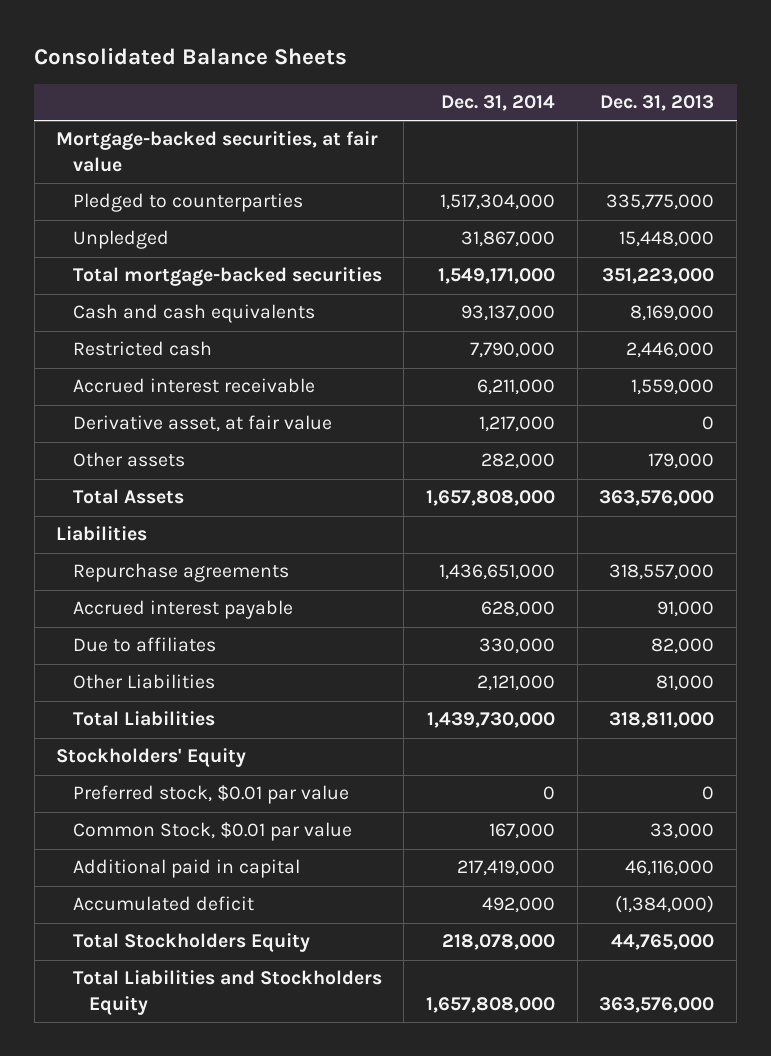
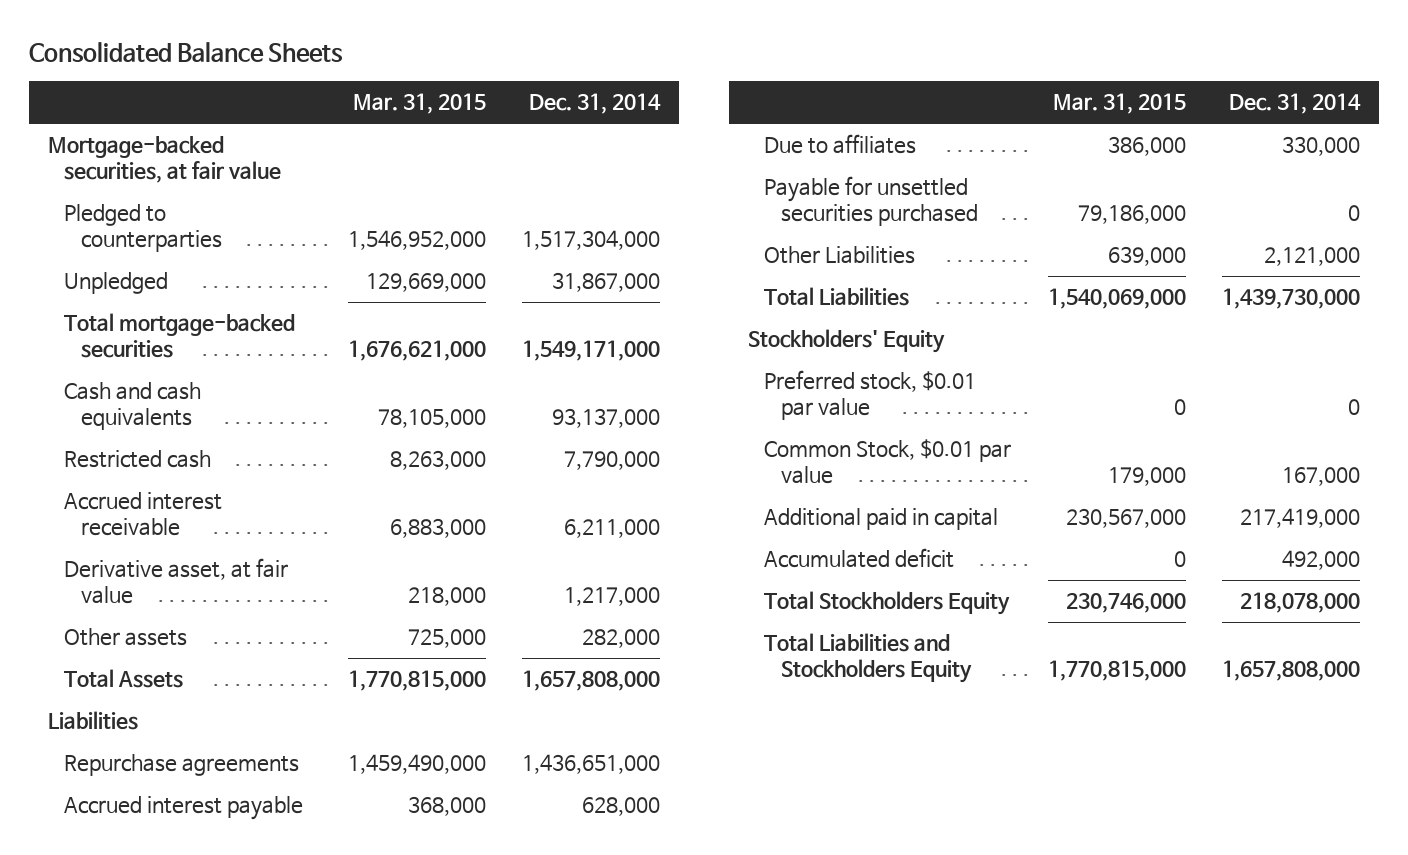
- | Dec. 31, 2014 | Dec. 31, 2013
+ | Mar. 31, 2015 | Dec. 31, 2014
+ Payable for unsettled securities purchased | 79,186,000 | 0

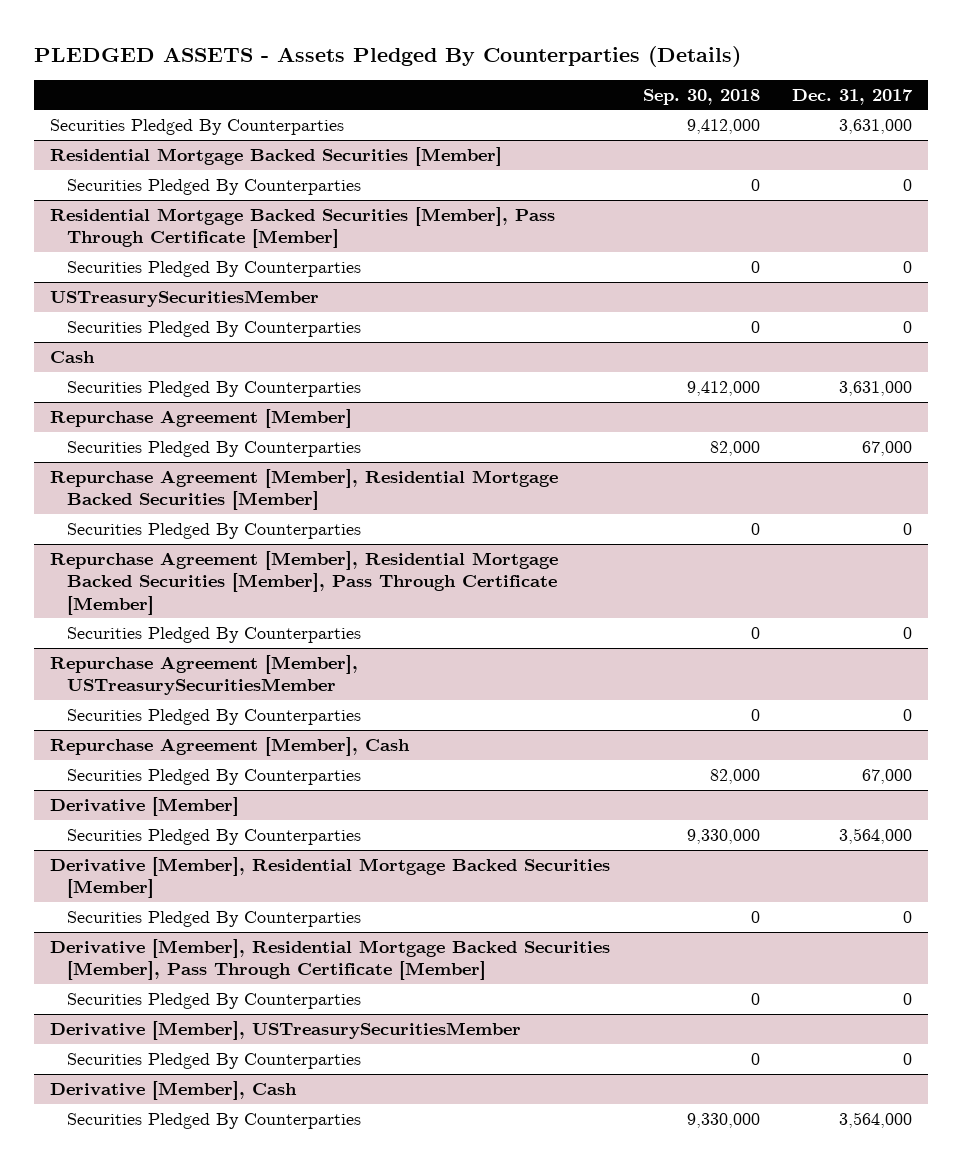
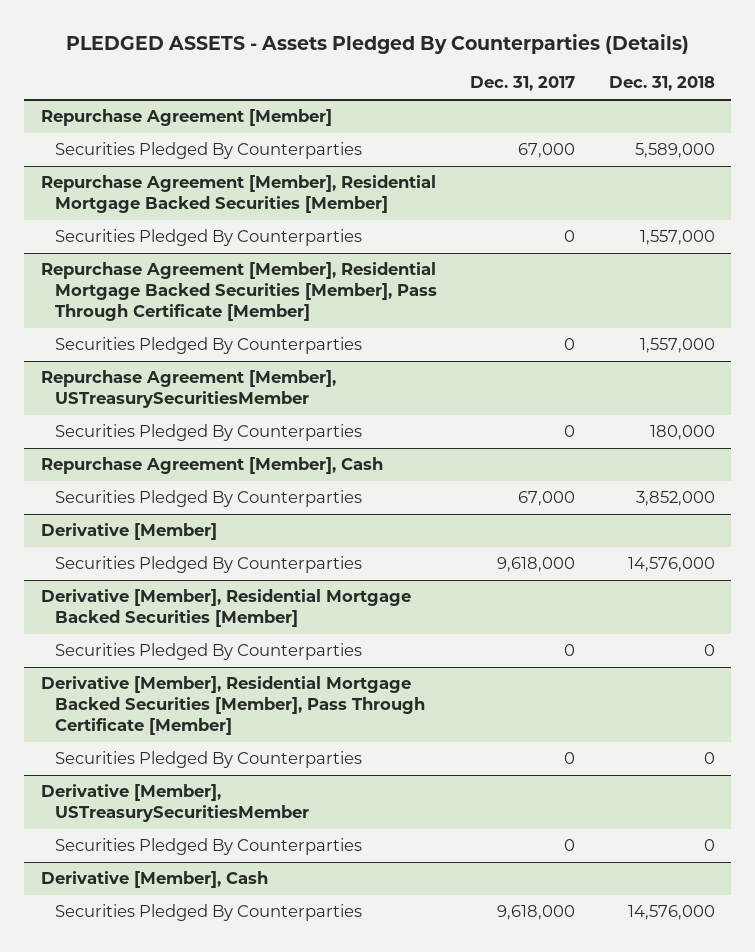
- | Sep. 30, 2018 | Dec. 31, 2017
+ | Dec. 31, 2017 | Dec. 31, 2018
- Securities Pledged By Counterparties | 9,412,000 | 3,631,000
- Residential Mortgage Backed Securities [Member]
- Securities Pledged By Counterparties | 0 | 0
- Residential Mortgage Backed Securities [Member], Pass Through Certificate [Member]
- Securities Pledged By Counterparties | 0 | 0
- USTreasurySecuritiesMember
- Securities Pledged By Counterparties | 0 | 0
- Cash
- Securities Pledged By Counterparties | 9,412,000 | 3,631,000
@ Derivative [Member]
- Securities Pledged By Counterparties | 9,330,000 | 3,564,000
+ Securities Pledged By Counterparties | 9,618,000 | 14,576,000
@ Derivative [Member], Cash
- Securities Pledged By Counterparties | 9,330,000 | 3,564,000
+ Securities Pledged By Counterparties | 9,618,000 | 14,576,000

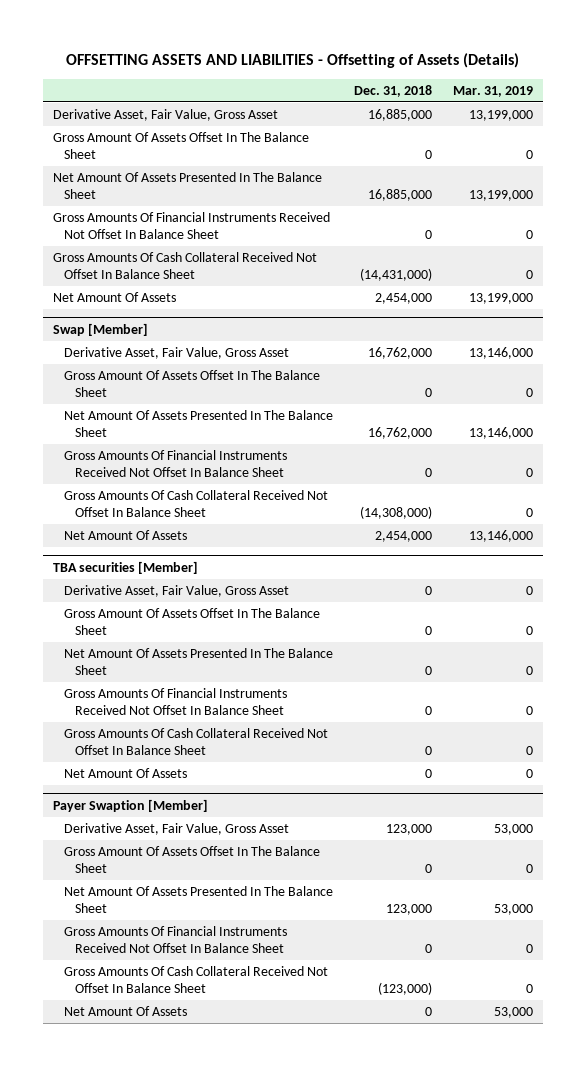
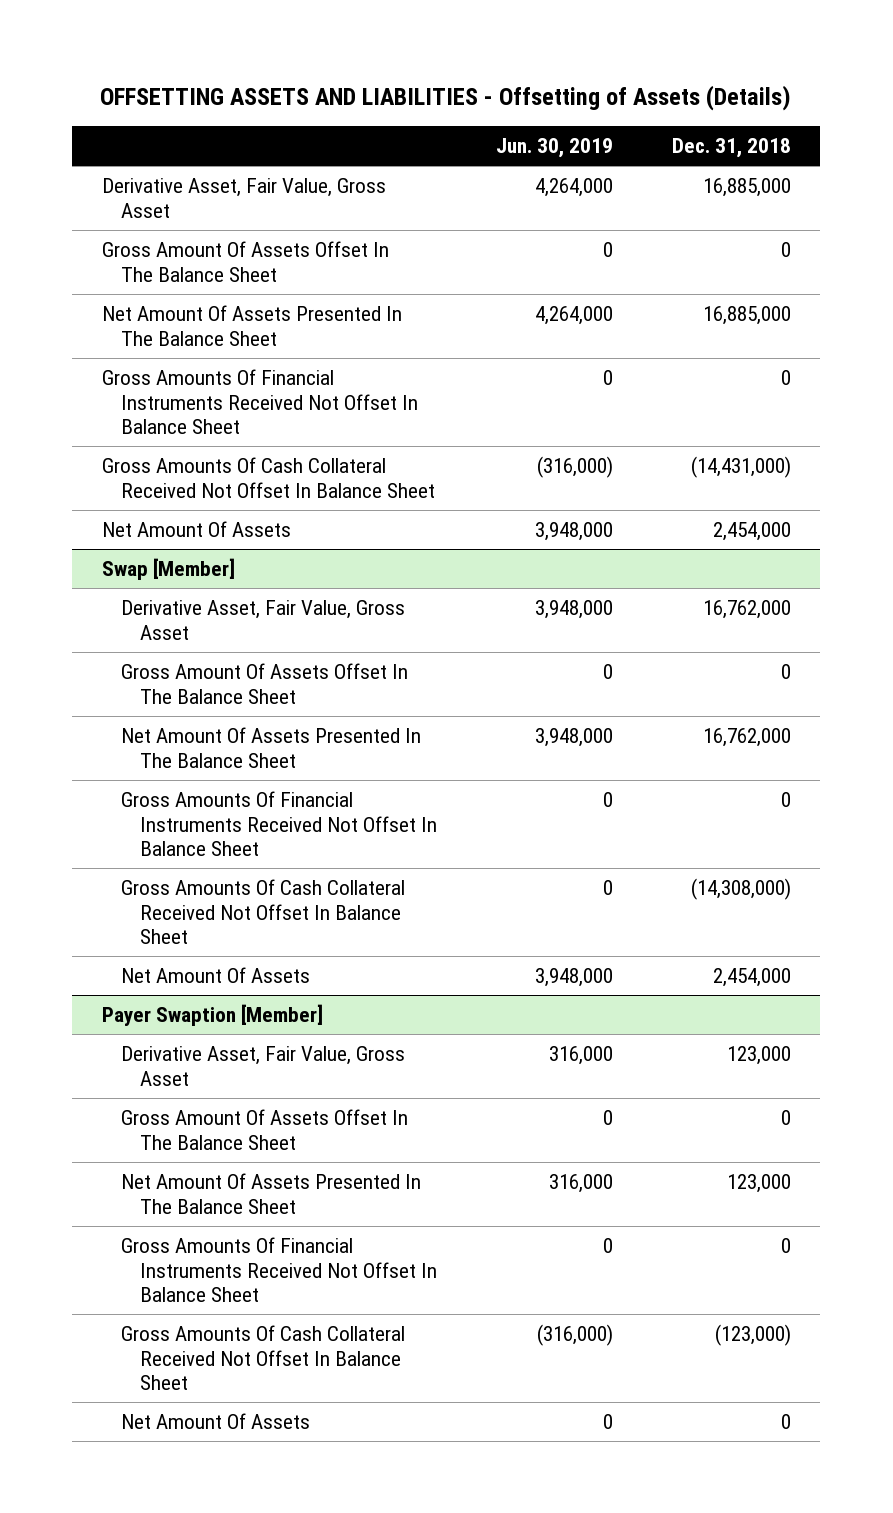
- | Dec. 31, 2018 | Mar. 31, 2019
+ | Jun. 30, 2019 | Dec. 31, 2018
- TBA securities [Member]
- Derivative Asset, Fair Value, Gross Asset | 0 | 0
- Gross Amount Of Assets Offset In The Balance Sheet | 0 | 0
- Net Amount Of Assets Presented In The Balance Sheet | 0 | 0
- Gross Amounts Of Financial Instruments Received Not Offset In Balance Sheet | 0 | 0
- Gross Amounts Of Cash Collateral Received Not Offset In Balance Sheet | 0 | 0
- Net Amount Of Assets | 0 | 0

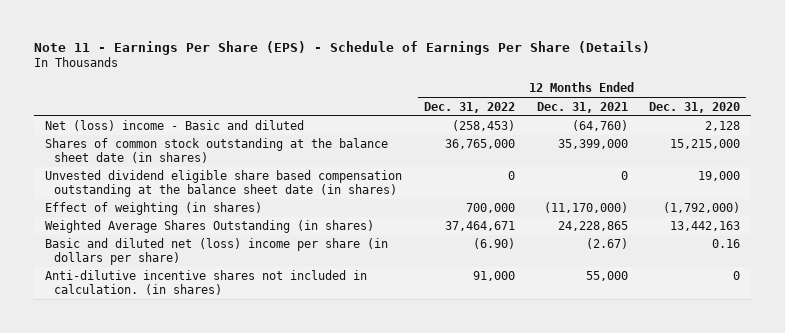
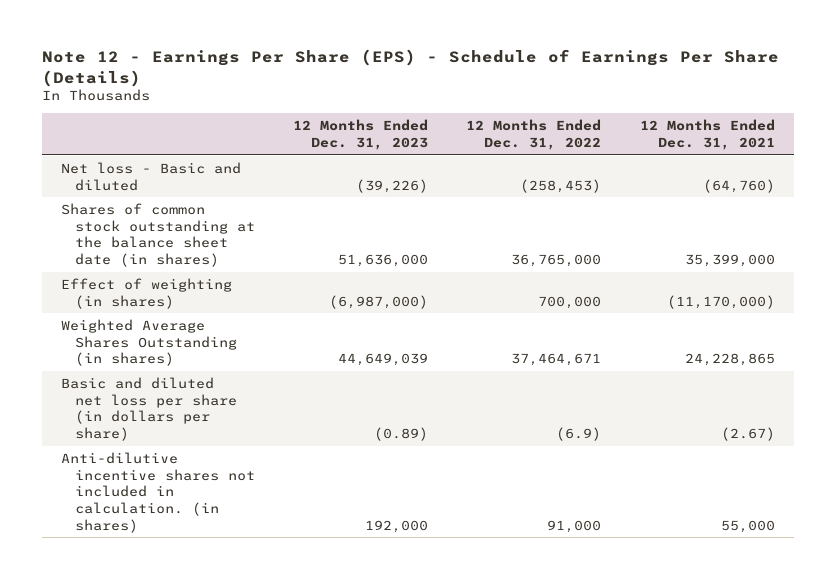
- Note 11 - Earnings Per Share (EPS) - Schedule of Earnings Per Share (Details)
+ Note 12 - Earnings Per Share (EPS) - Schedule of Earnings Per Share (Details)
- | 12 Months Ended Dec. 31, 2022 | 12 Months Ended Dec. 31, 2021 | 12 Months Ended Dec. 31, 2020
+ | 12 Months Ended Dec. 31, 2023 | 12 Months Ended Dec. 31, 2022 | 12 Months Ended Dec. 31, 2021
- Net (loss) income - Basic and diluted | (258,453) | (64,760) | 2,128
+ Net loss - Basic and diluted | (39,226) | (258,453) | (64,760)
- Unvested dividend eligible share based compensation outstanding at the balance sheet date (in shares) | 0 | 0 | 19,000
- Basic and diluted net (loss) income per share (in dollars per share) | (6.90) | (2.67) | 0.16
+ Basic and diluted net loss per share (in dollars per share) | (0.89) | (6.9) | (2.67)

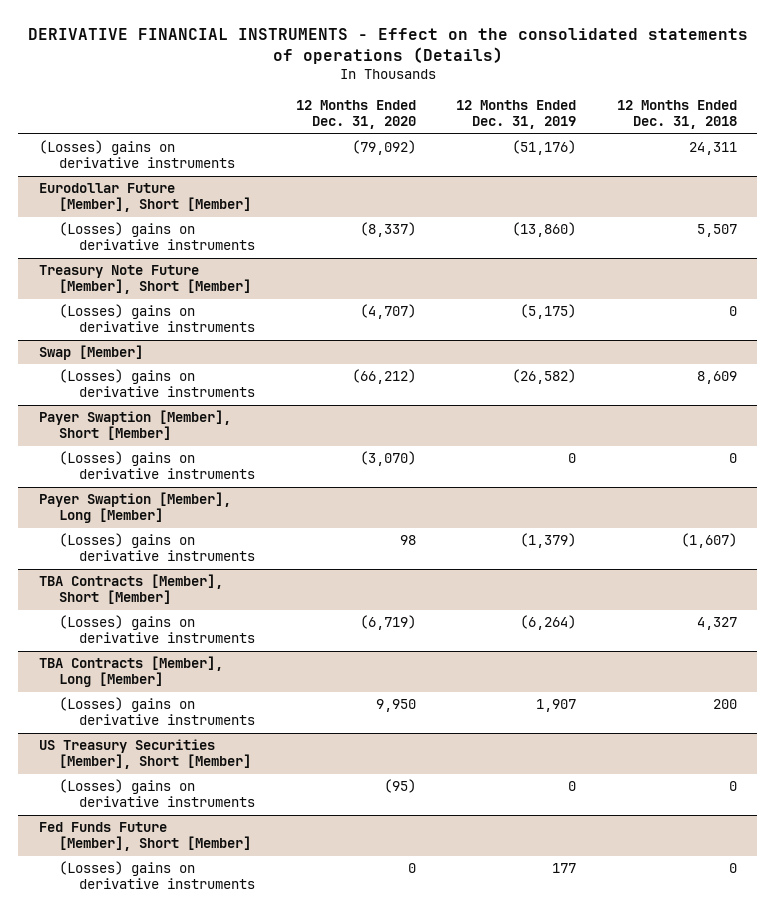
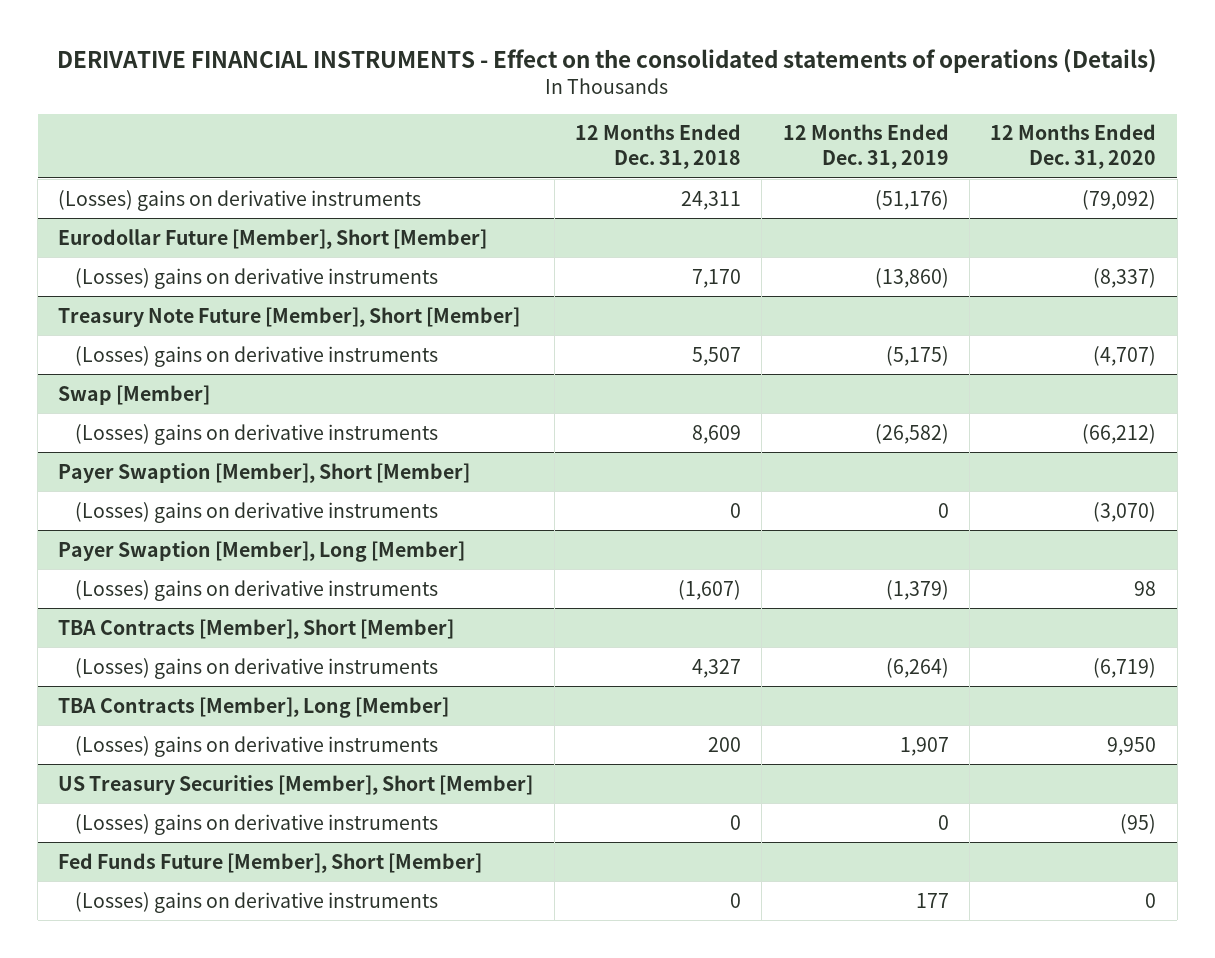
- | 12 Months Ended Dec. 31, 2020 | 12 Months Ended Dec. 31, 2019 | 12 Months Ended Dec. 31, 2018
+ | 12 Months Ended Dec. 31, 2018 | 12 Months Ended Dec. 31, 2019 | 12 Months Ended Dec. 31, 2020
@ Eurodollar Future [Member], Short [Member]
- (Losses) gains on derivative instruments | (8,337) | (13,860) | 5,507
+ (Losses) gains on derivative instruments | 7,170 | (13,860) | (8,337)
@ Treasury Note Future [Member], Short [Member]
- (Losses) gains on derivative instruments | (4,707) | (5,175) | 0
+ (Losses) gains on derivative instruments | 5,507 | (5,175) | (4,707)

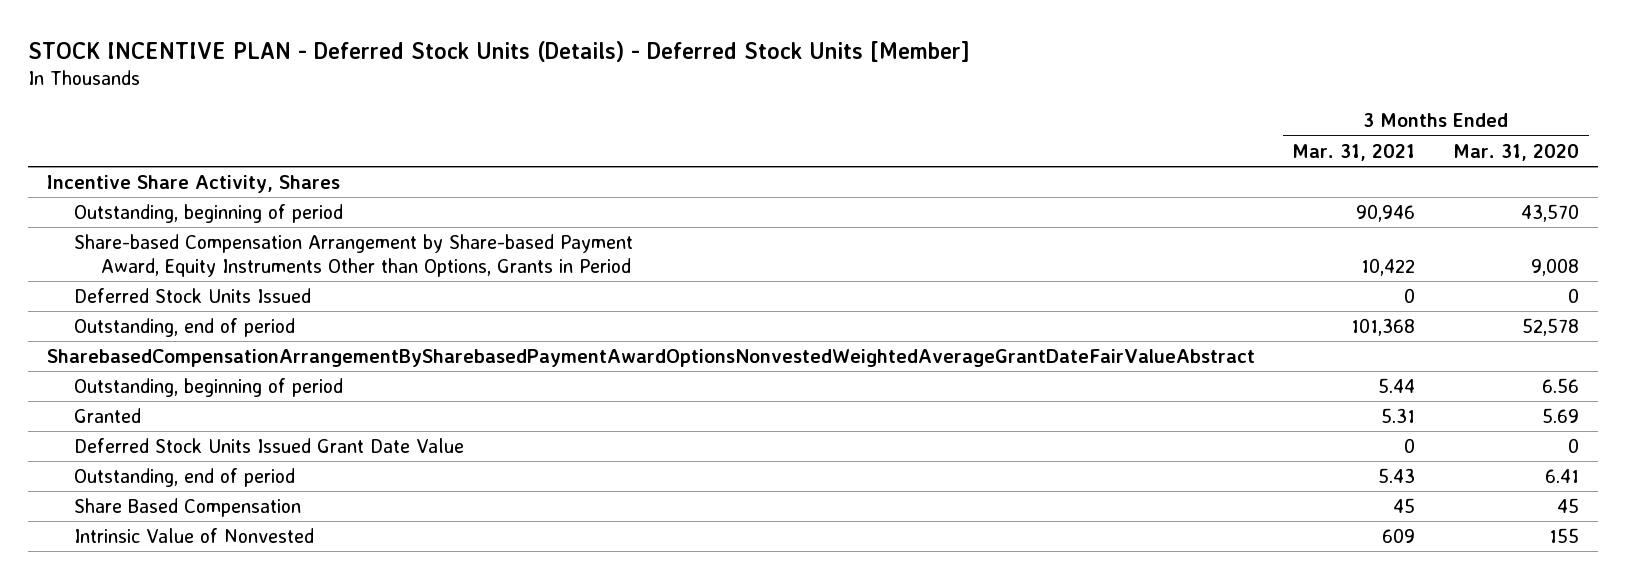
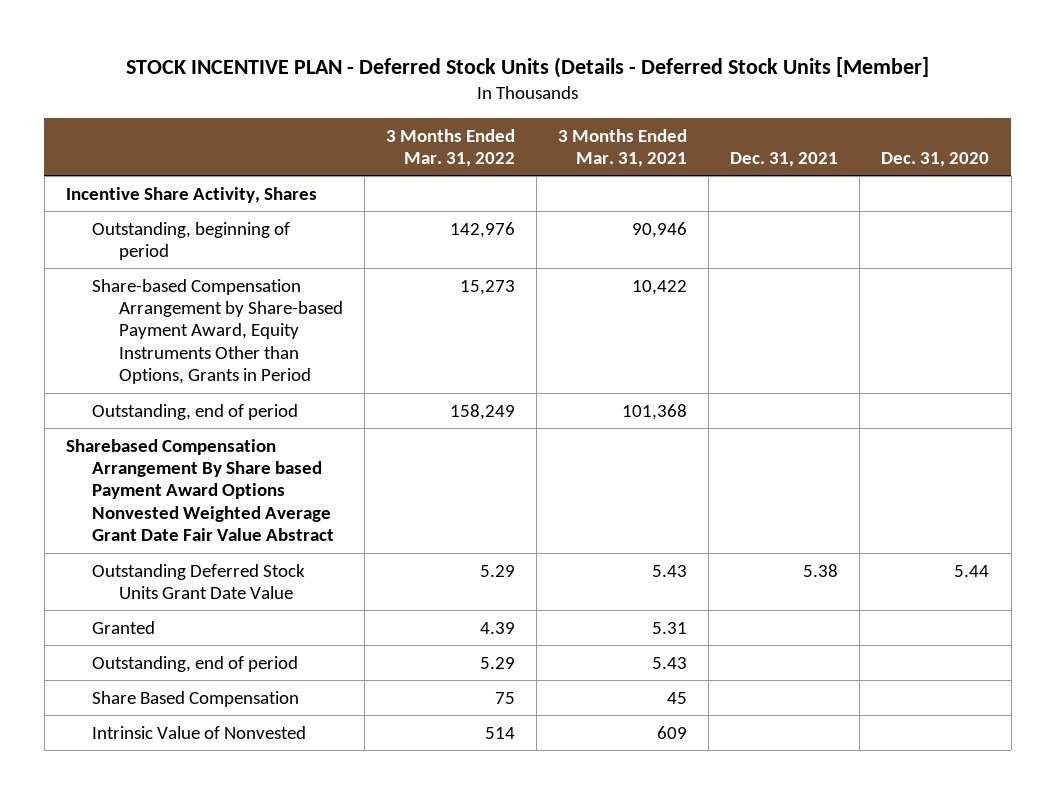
- STOCK INCENTIVE PLAN - Deferred Stock Units (Details) - Deferred Stock Units [Member]
+ STOCK INCENTIVE PLAN - Deferred Stock Units (Details - Deferred Stock Units [Member]
- | 3 Months Ended Mar. 31, 2021 | 3 Months Ended Mar. 31, 2020
+ | 3 Months Ended Mar. 31, 2022 | 3 Months Ended Mar. 31, 2021 | Dec. 31, 2021 | Dec. 31, 2020
- Deferred Stock Units Issued | 0 | 0
- SharebasedCompensationArrangementBySharebasedPaymentAwardOptionsNonvestedWeightedAverageGrantDateFairValueAbstract
- Outstanding, beginning of period | 5.44 | 6.56
+ Sharebased Compensation Arrangement By Share based Payment Award Options Nonvested Weighted Average Grant Date Fair Value Abstract
+ Outstanding Deferred Stock Units Grant Date Value | 5.29 | 5.43 | 5.38 | 5.44
- Deferred Stock Units Issued Grant Date Value | 0 | 0

